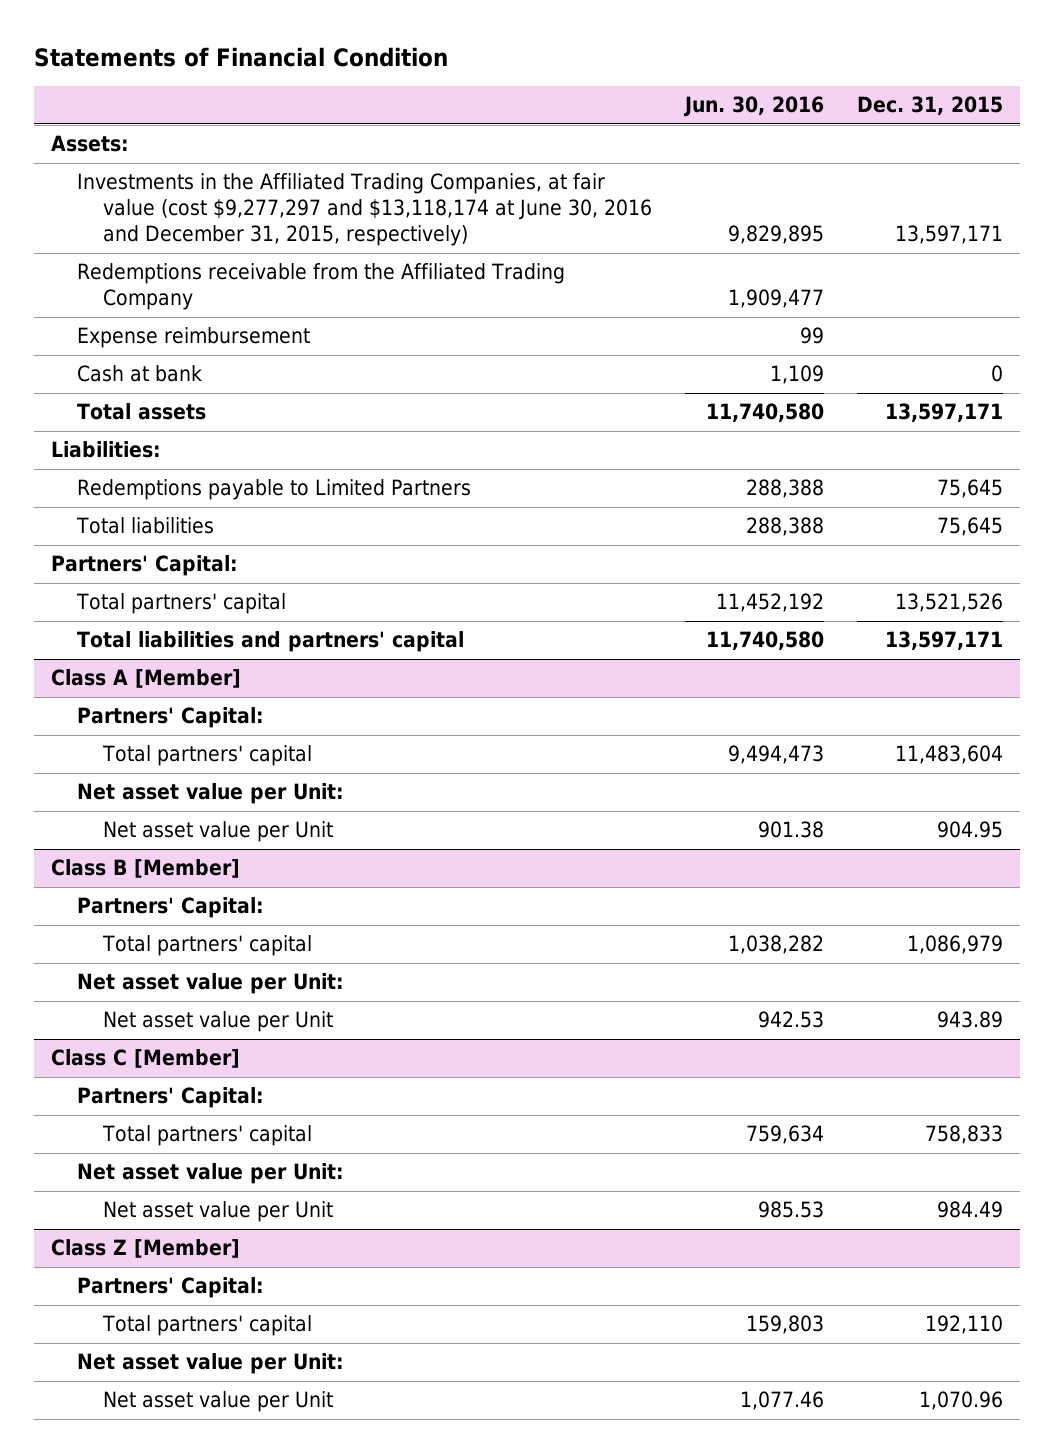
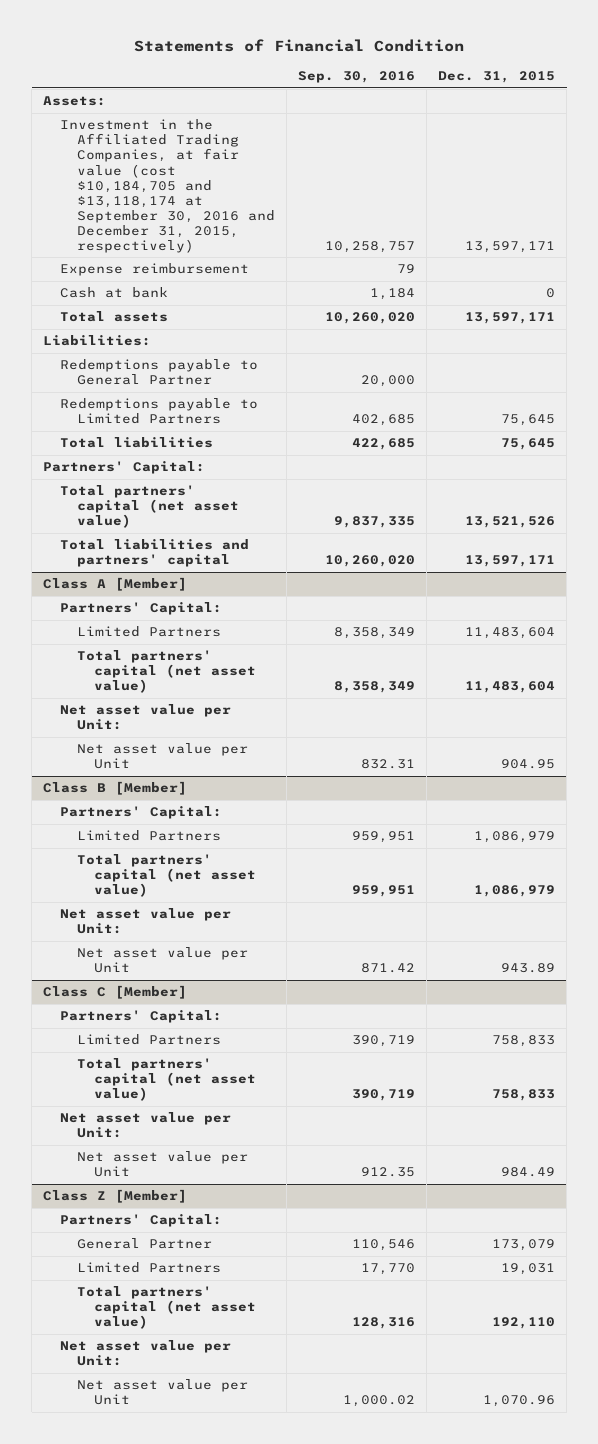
- | Jun. 30, 2016 | Dec. 31, 2015
+ | Sep. 30, 2016 | Dec. 31, 2015
- Investments in the Affiliated Trading Companies, at fair value (cost $9,277,297 and $13,118,174 at June 30, 2016 and December 31, 2015, respectively) | 9,829,895 | 13,597,171
- Redemptions receivable from the Affiliated Trading Company | 1,909,477 |
+ Investment in the Affiliated Trading Companies, at fair value (cost $10,184,705 and $13,118,174 at September 30, 2016 and December 31, 2015, respectively) | 10,258,757 | 13,597,171
+ Redemptions payable to General Partner | 20,000 |
- Total partners' capital | 11,452,192 | 13,521,526
+ Total partners' capital (net asset value) | 9,837,335 | 13,521,526
@ Class A [Member]
- Total partners' capital | 9,494,473 | 11,483,604
+ Limited Partners | 8,358,349 | 11,483,604
+ Total partners' capital (net asset value) | 8,358,349 | 11,483,604
@ Class B [Member]
- Total partners' capital | 1,038,282 | 1,086,979
+ Limited Partners | 959,951 | 1,086,979
+ Total partners' capital (net asset value) | 959,951 | 1,086,979
@ Class C [Member]
- Total partners' capital | 759,634 | 758,833
+ Limited Partners | 390,719 | 758,833
+ Total partners' capital (net asset value) | 390,719 | 758,833
@ Class Z [Member]
- Total partners' capital | 159,803 | 192,110
+ General Partner | 110,546 | 173,079
+ Limited Partners | 17,770 | 19,031
+ Total partners' capital (net asset value) | 128,316 | 192,110

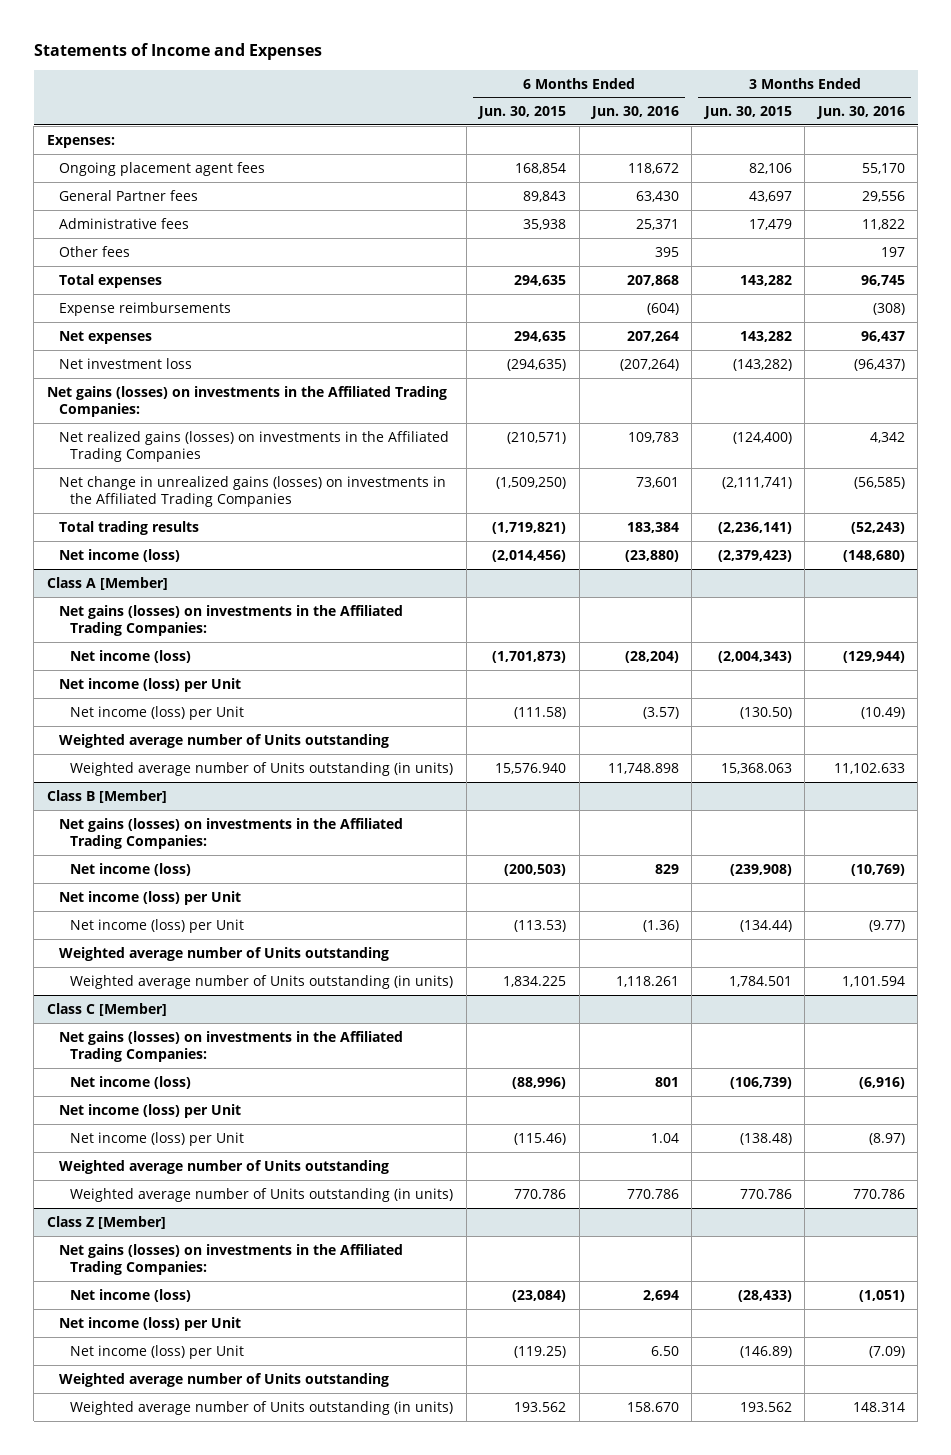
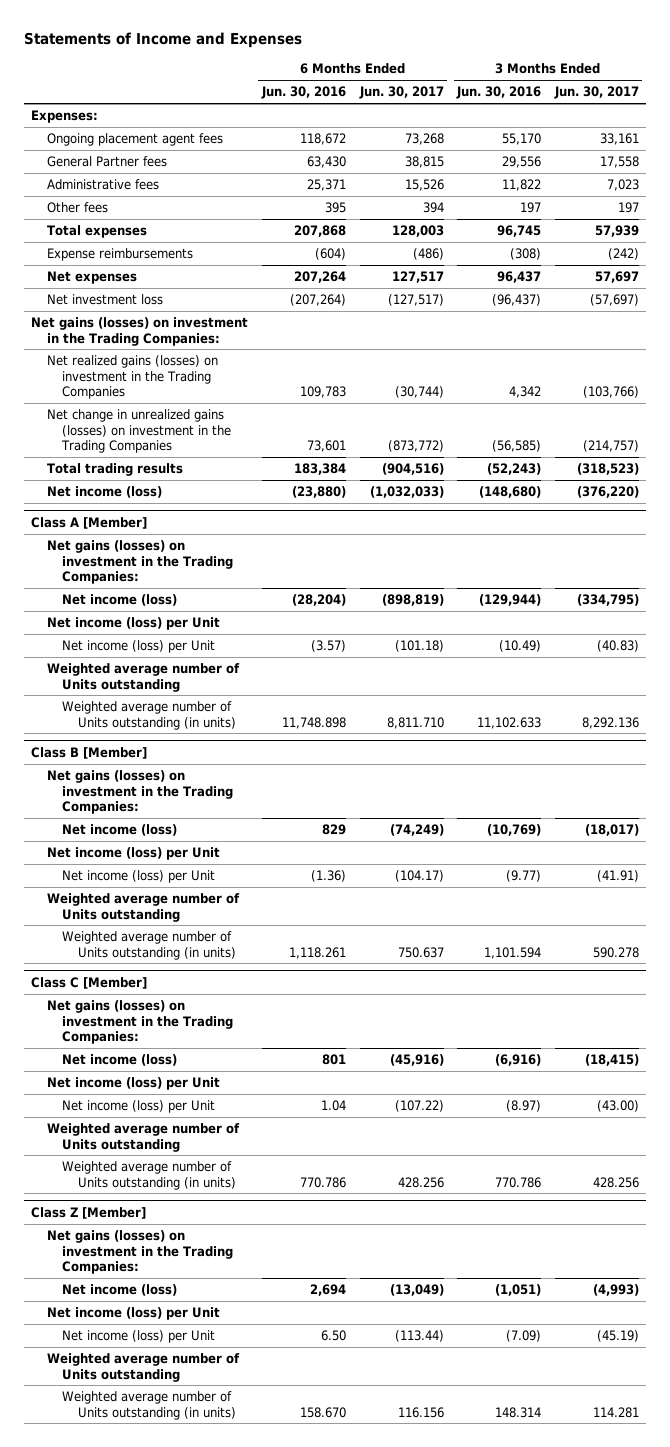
- | 6 Months Ended Jun. 30, 2015 | 6 Months Ended Jun. 30, 2016 | 3 Months Ended Jun. 30, 2015 | 3 Months Ended Jun. 30, 2016
+ | 6 Months Ended Jun. 30, 2016 | 6 Months Ended Jun. 30, 2017 | 3 Months Ended Jun. 30, 2016 | 3 Months Ended Jun. 30, 2017
- Net gains (losses) on investments in the Affiliated Trading Companies:
- Net realized gains (losses) on investments in the Affiliated Trading Companies | (210,571) | 109,783 | (124,400) | 4,342
- Net change in unrealized gains (losses) on investments in the Affiliated Trading Companies | (1,509,250) | 73,601 | (2,111,741) | (56,585)
+ Net gains (losses) on investment in the Trading Companies:
+ Net realized gains (losses) on investment in the Trading Companies | 109,783 | (30,744) | 4,342 | (103,766)
+ Net change in unrealized gains (losses) on investment in the Trading Companies | 73,601 | (873,772) | (56,585) | (214,757)
@ Class A [Member]
- Net gains (losses) on investments in the Affiliated Trading Companies:
+ Net gains (losses) on investment in the Trading Companies:
@ Class B [Member]
- Net gains (losses) on investments in the Affiliated Trading Companies:
+ Net gains (losses) on investment in the Trading Companies:
@ Class C [Member]
- Net gains (losses) on investments in the Affiliated Trading Companies:
+ Net gains (losses) on investment in the Trading Companies:
@ Class Z [Member]
- Net gains (losses) on investments in the Affiliated Trading Companies:
+ Net gains (losses) on investment in the Trading Companies:

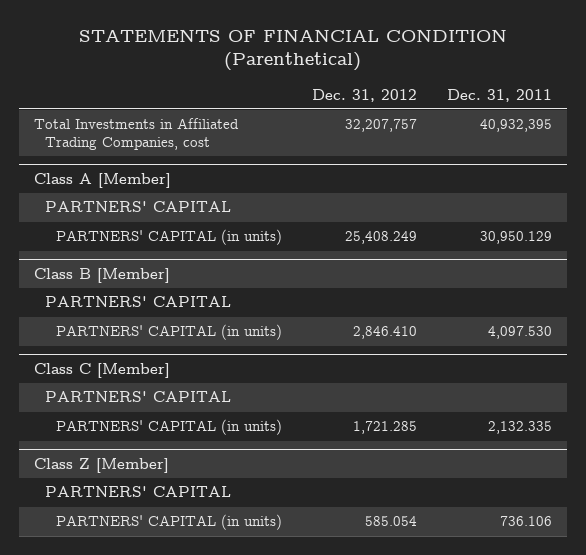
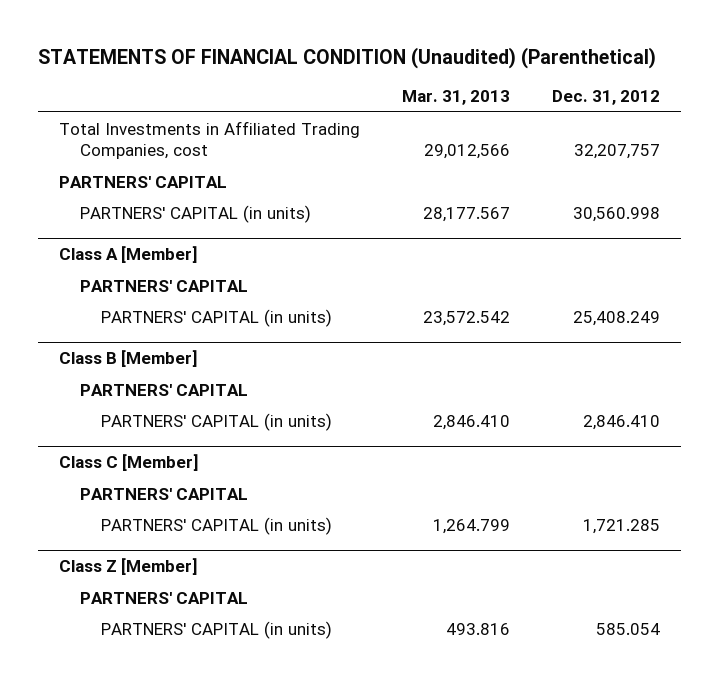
- STATEMENTS OF FINANCIAL CONDITION (Parenthetical)
+ STATEMENTS OF FINANCIAL CONDITION (Unaudited) (Parenthetical)
- | Dec. 31, 2012 | Dec. 31, 2011
+ | Mar. 31, 2013 | Dec. 31, 2012
+ PARTNERS' CAPITAL
+ PARTNERS' CAPITAL (in units) | 28,177.567 | 30,560.998

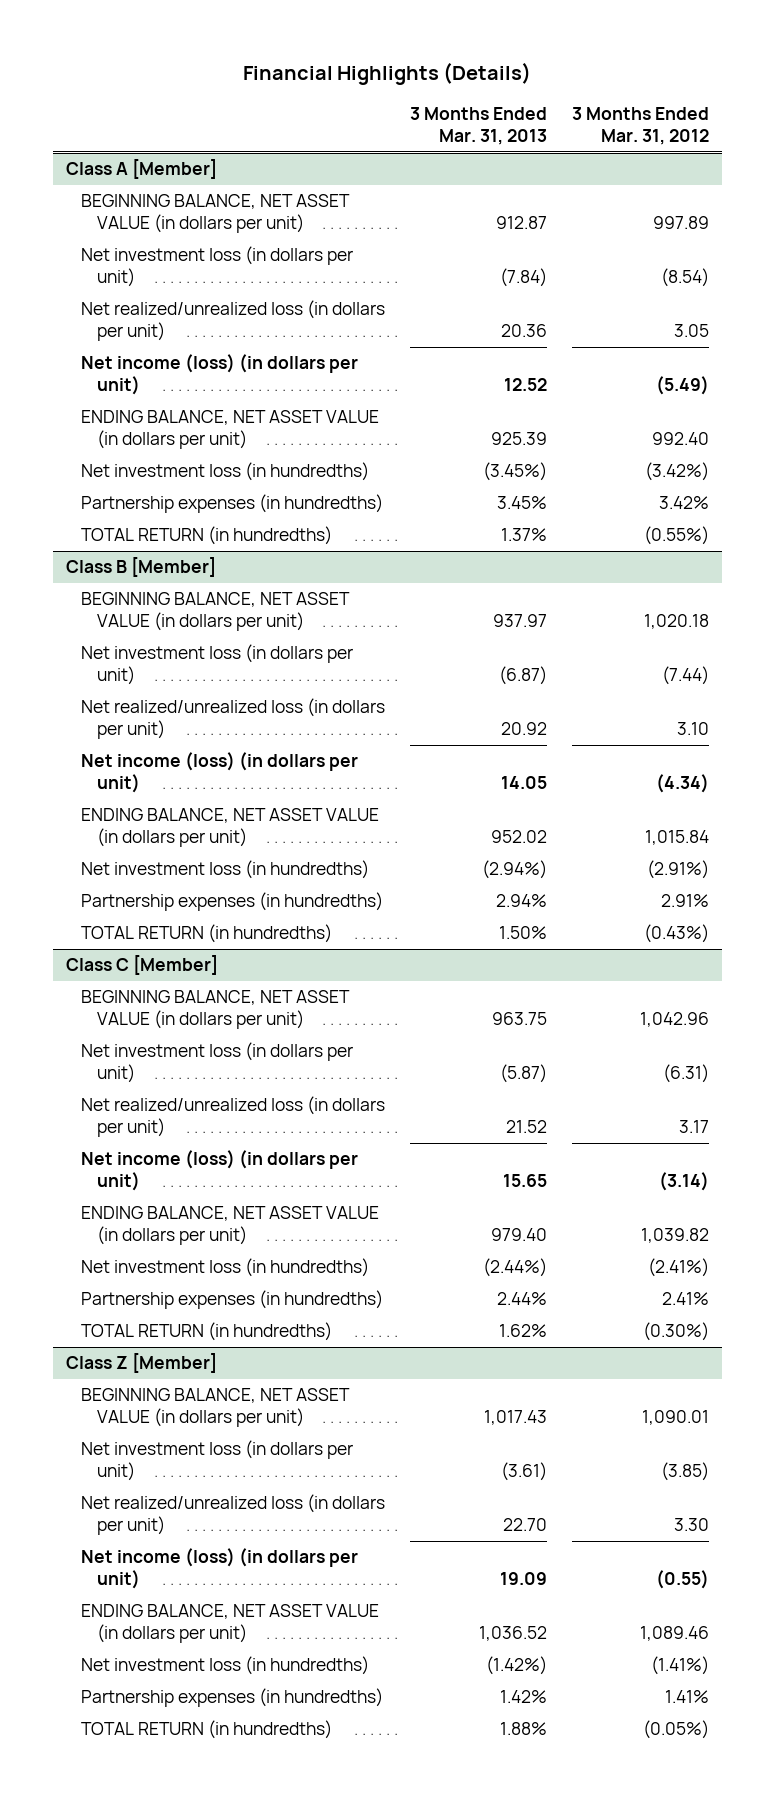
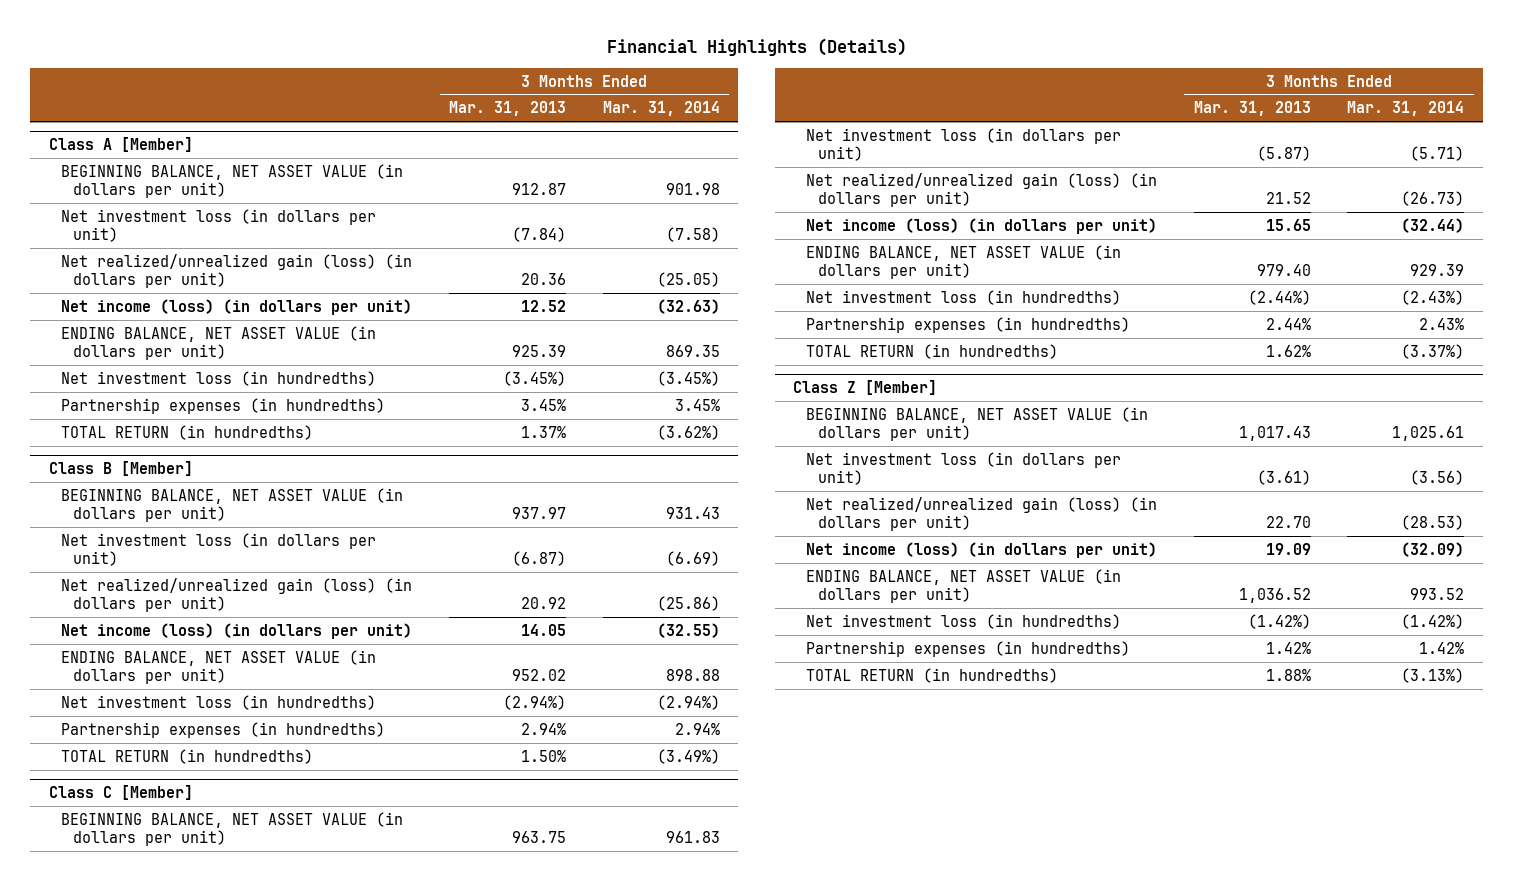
- | 3 Months Ended Mar. 31, 2013 | 3 Months Ended Mar. 31, 2012
+ | 3 Months Ended Mar. 31, 2013 | 3 Months Ended Mar. 31, 2014
@ Class A [Member]
- Net realized/unrealized loss (in dollars per unit) | 20.36 | 3.05
+ Net realized/unrealized gain (loss) (in dollars per unit) | 20.36 | (25.05)
@ Class B [Member]
- Net realized/unrealized loss (in dollars per unit) | 20.92 | 3.10
+ Net realized/unrealized gain (loss) (in dollars per unit) | 20.92 | (25.86)
@ Class C [Member]
- Net realized/unrealized loss (in dollars per unit) | 21.52 | 3.17
+ Net realized/unrealized gain (loss) (in dollars per unit) | 21.52 | (26.73)
@ Class Z [Member]
- Net realized/unrealized loss (in dollars per unit) | 22.70 | 3.30
+ Net realized/unrealized gain (loss) (in dollars per unit) | 22.70 | (28.53)

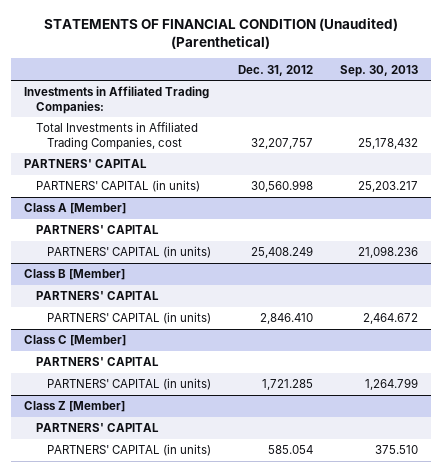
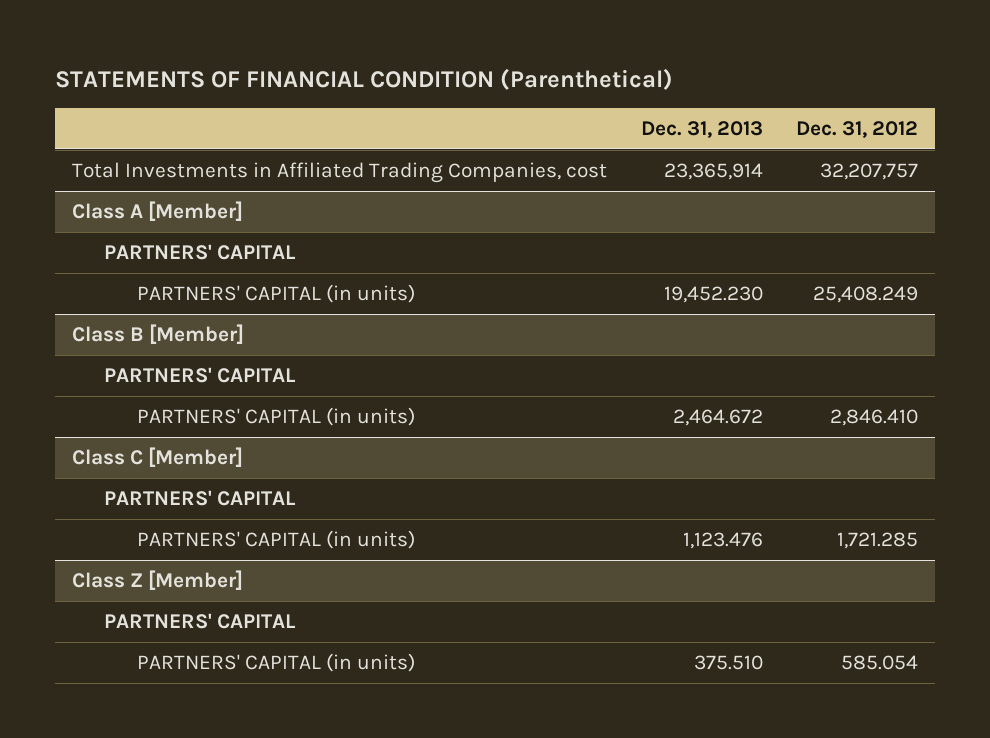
- STATEMENTS OF FINANCIAL CONDITION (Unaudited) (Parenthetical)
+ STATEMENTS OF FINANCIAL CONDITION (Parenthetical)
- | Dec. 31, 2012 | Sep. 30, 2013
+ | Dec. 31, 2013 | Dec. 31, 2012
- Investments in Affiliated Trading Companies:
- PARTNERS' CAPITAL
- PARTNERS' CAPITAL (in units) | 30,560.998 | 25,203.217

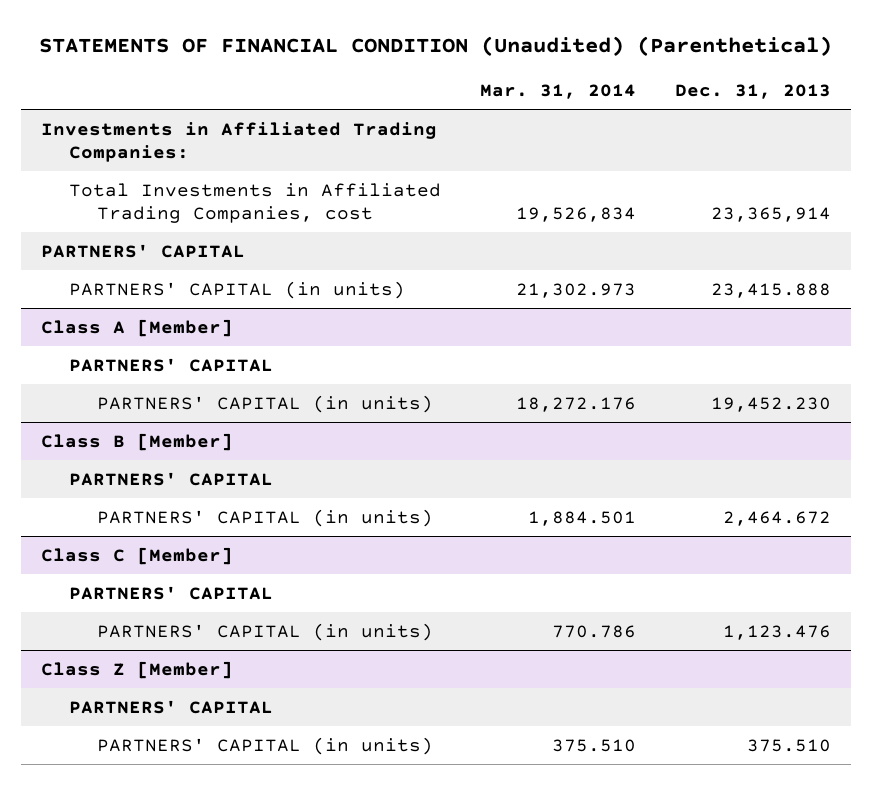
- STATEMENTS OF FINANCIAL CONDITION (Parenthetical)
+ STATEMENTS OF FINANCIAL CONDITION (Unaudited) (Parenthetical)
- | Dec. 31, 2013 | Dec. 31, 2012
+ | Mar. 31, 2014 | Dec. 31, 2013
+ Investments in Affiliated Trading Companies:
+ PARTNERS' CAPITAL
+ PARTNERS' CAPITAL (in units) | 21,302.973 | 23,415.888

